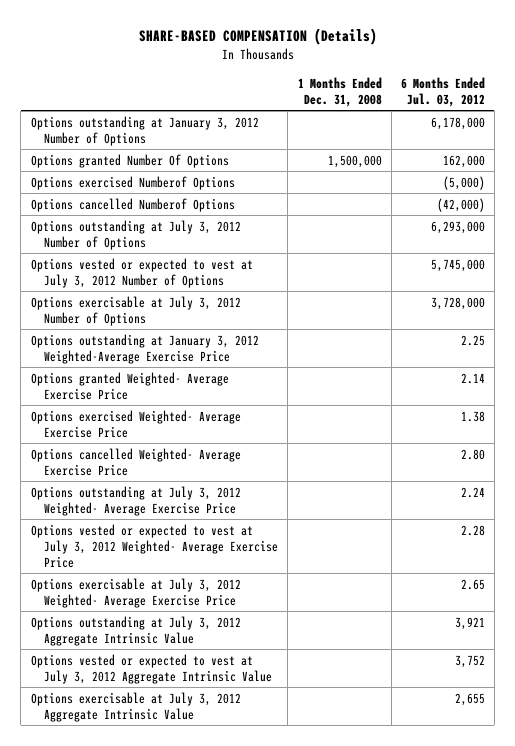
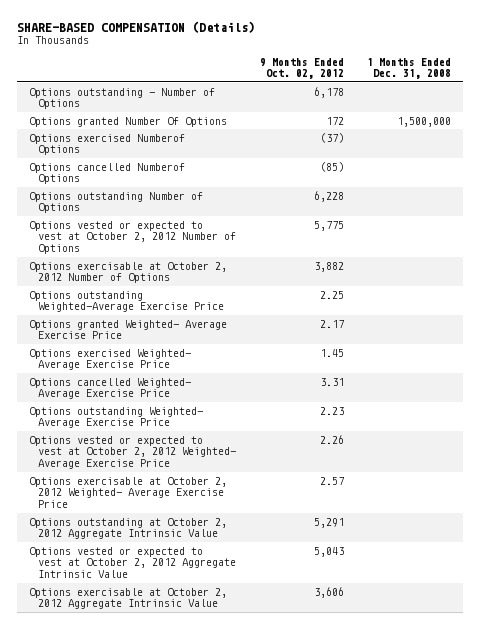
- | 1 Months Ended Dec. 31, 2008 | 6 Months Ended Jul. 03, 2012
+ | 9 Months Ended Oct. 02, 2012 | 1 Months Ended Dec. 31, 2008
- Options outstanding at January 3, 2012 Number of Options | | 6,178,000
+ Options outstanding - Number of Options | 6,178 |
- Options outstanding at July 3, 2012 Number of Options | | 6,293,000
- Options vested or expected to vest at July 3, 2012 Number of Options | | 5,745,000
- Options exercisable at July 3, 2012 Number of Options | | 3,728,000
- Options outstanding at January 3, 2012 Weighted-Average Exercise Price | | 2.25
+ Options outstanding Number of Options | 6,228 |
+ Options vested or expected to vest at October 2, 2012 Number of Options | 5,775 |
+ Options exercisable at October 2, 2012 Number of Options | 3,882 |
+ Options outstanding Weighted-Average Exercise Price | 2.25 |
- Options outstanding at July 3, 2012 Weighted- Average Exercise Price | | 2.24
- Options vested or expected to vest at July 3, 2012 Weighted- Average Exercise Price | | 2.28
- Options exercisable at July 3, 2012 Weighted- Average Exercise Price | | 2.65
- Options outstanding at July 3, 2012 Aggregate Intrinsic Value | | 3,921
- Options vested or expected to vest at July 3, 2012 Aggregate Intrinsic Value | | 3,752
- Options exercisable at July 3, 2012 Aggregate Intrinsic Value | | 2,655
+ Options outstanding Weighted- Average Exercise Price | 2.23 |
+ Options vested or expected to vest at October 2, 2012 Weighted- Average Exercise Price | 2.26 |
+ Options exercisable at October 2, 2012 Weighted- Average Exercise Price | 2.57 |
+ Options outstanding at October 2, 2012 Aggregate Intrinsic Value | 5,291 |
+ Options vested or expected to vest at October 2, 2012 Aggregate Intrinsic Value | 5,043 |
+ Options exercisable at October 2, 2012 Aggregate Intrinsic Value | 3,606 |

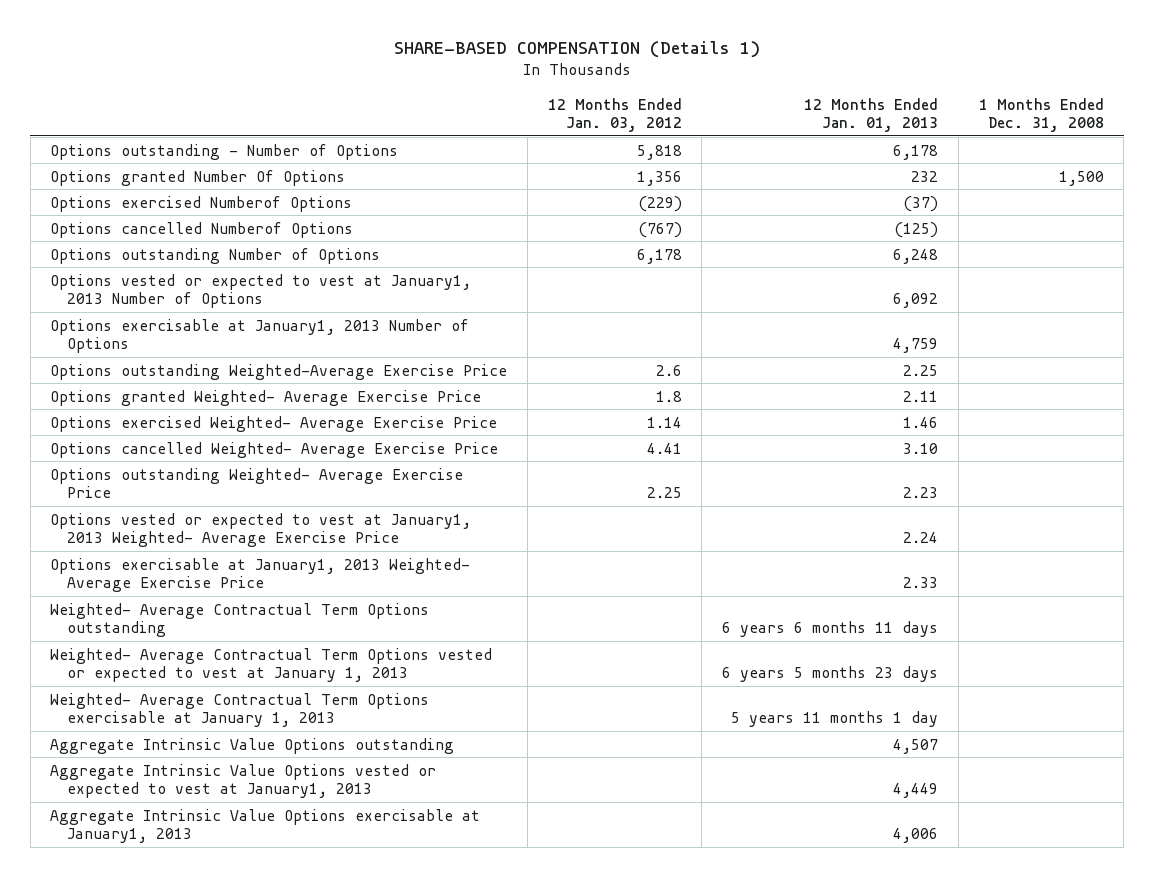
- SHARE-BASED COMPENSATION (Details)
+ SHARE-BASED COMPENSATION (Details 1)
- | 9 Months Ended Oct. 02, 2012 | 1 Months Ended Dec. 31, 2008
+ | 12 Months Ended Jan. 03, 2012 | 12 Months Ended Jan. 01, 2013 | 1 Months Ended Dec. 31, 2008
- Options granted Number Of Options | 172 | 1,500,000
+ Options granted Number Of Options | 1,356 | 232 | 1,500
- Options vested or expected to vest at October 2, 2012 Number of Options | 5,775 |
- Options exercisable at October 2, 2012 Number of Options | 3,882 |
+ Options vested or expected to vest at January1, 2013 Number of Options | | 6,092 |
+ Options exercisable at January1, 2013 Number of Options | | 4,759 |
- Options vested or expected to vest at October 2, 2012 Weighted- Average Exercise Price | 2.26 |
- Options exercisable at October 2, 2012 Weighted- Average Exercise Price | 2.57 |
- Options outstanding at October 2, 2012 Aggregate Intrinsic Value | 5,291 |
- Options vested or expected to vest at October 2, 2012 Aggregate Intrinsic Value | 5,043 |
- Options exercisable at October 2, 2012 Aggregate Intrinsic Value | 3,606 |
+ Options vested or expected to vest at January1, 2013 Weighted- Average Exercise Price | | 2.24 |
+ Options exercisable at January1, 2013 Weighted- Average Exercise Price | | 2.33 |
+ Weighted- Average Contractual Term Options outstanding | | 6 years 6 months 11 days |
+ Weighted- Average Contractual Term Options vested or expected to vest at January 1, 2013 | | 6 years 5 months 23 days |
+ Weighted- Average Contractual Term Options exercisable at January 1, 2013 | | 5 years 11 months 1 day |
+ Aggregate Intrinsic Value Options outstanding | | 4,507 |
+ Aggregate Intrinsic Value Options vested or expected to vest at January1, 2013 | | 4,449 |
+ Aggregate Intrinsic Value Options exercisable at January1, 2013 | | 4,006 |

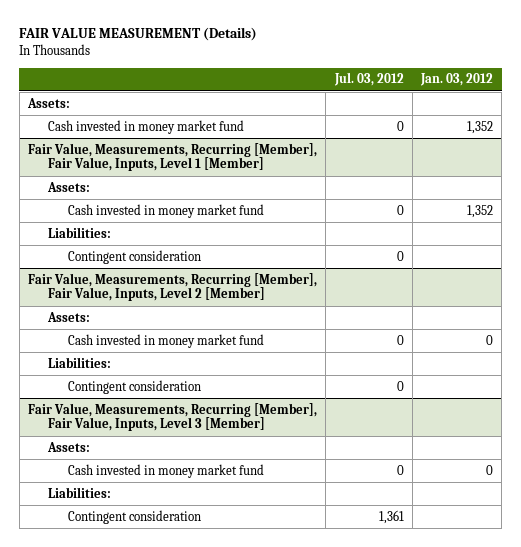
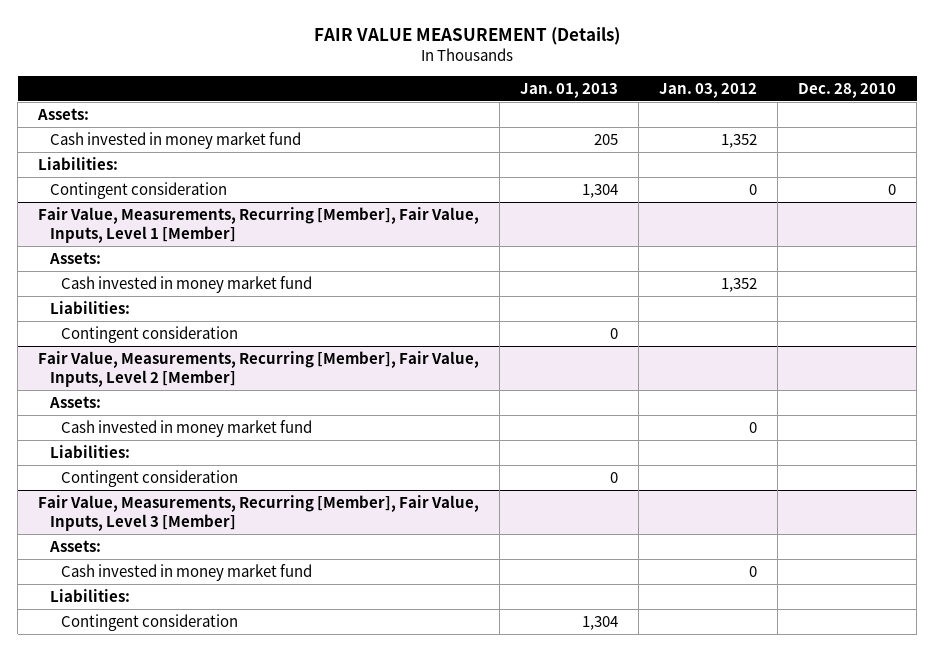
- | Jul. 03, 2012 | Jan. 03, 2012
+ | Jan. 01, 2013 | Jan. 03, 2012 | Dec. 28, 2010
+ Liabilities:
+ Contingent consideration | 1,304 | 0 | 0

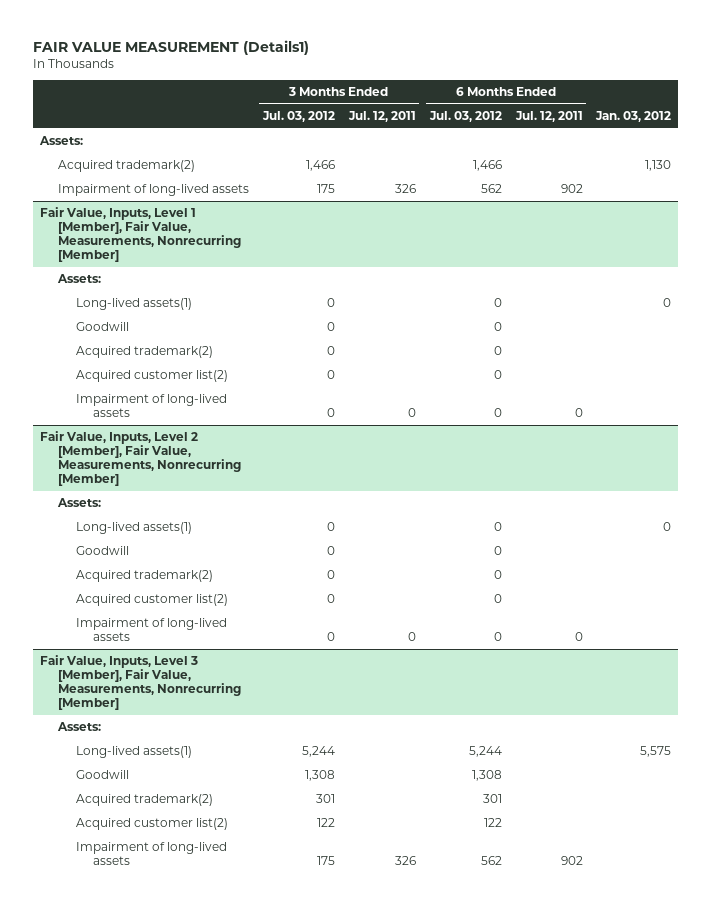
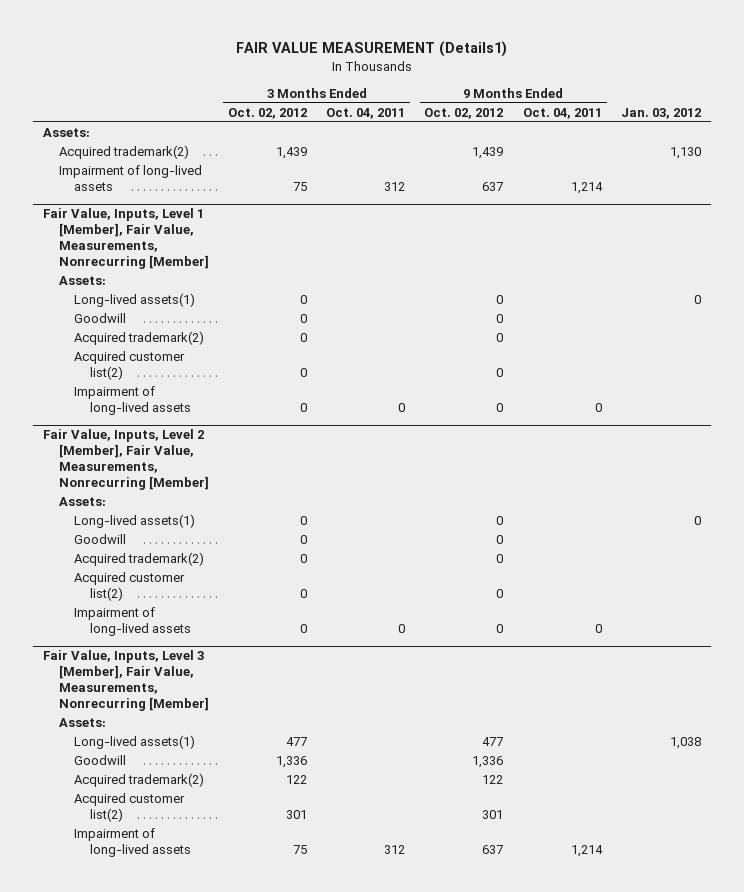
- | 3 Months Ended Jul. 03, 2012 | 3 Months Ended Jul. 12, 2011 | 6 Months Ended Jul. 03, 2012 | 6 Months Ended Jul. 12, 2011 | Jan. 03, 2012
+ | 3 Months Ended Oct. 02, 2012 | 3 Months Ended Oct. 04, 2011 | 9 Months Ended Oct. 02, 2012 | 9 Months Ended Oct. 04, 2011 | Jan. 03, 2012
@ Fair Value, Inputs, Level 3 [Member], Fair Value, Measurements, Nonrecurring [Member]
- Long-lived assets(1) | 5,244 | | 5,244 | | 5,575
+ Long-lived assets(1) | 477 | | 477 | | 1,038

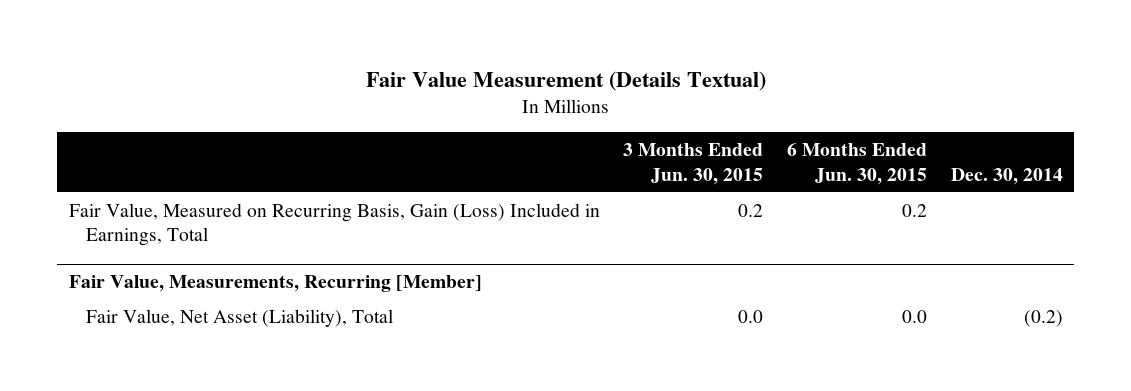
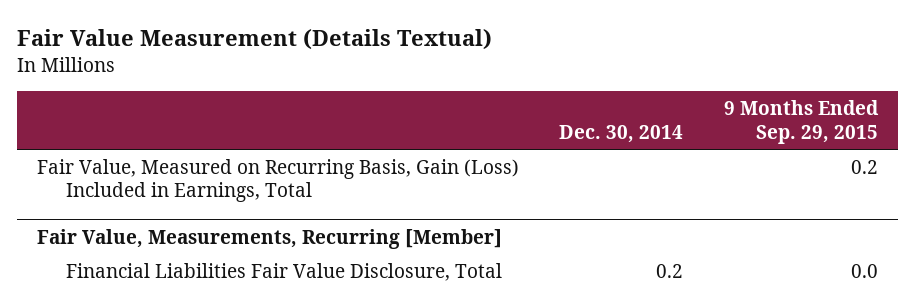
- | 3 Months Ended Jun. 30, 2015 | 6 Months Ended Jun. 30, 2015 | Dec. 30, 2014
+ | Dec. 30, 2014 | 9 Months Ended Sep. 29, 2015
@ Fair Value, Measurements, Recurring [Member]
- Fair Value, Net Asset (Liability), Total | 0.0 | 0.0 | (0.2)
+ Financial Liabilities Fair Value Disclosure, Total | 0.2 | 0.0

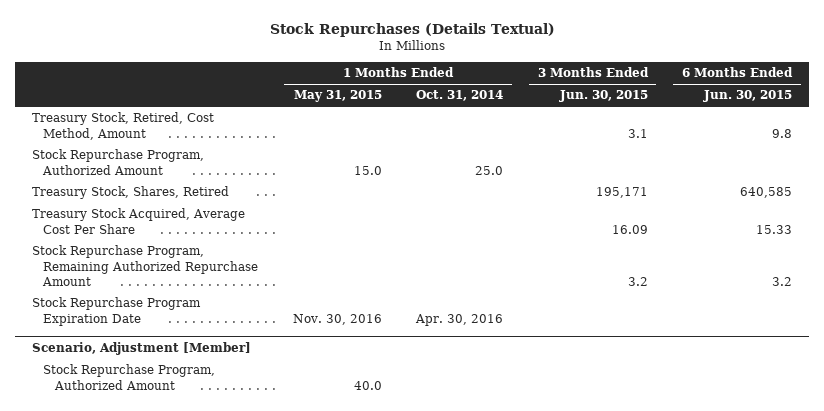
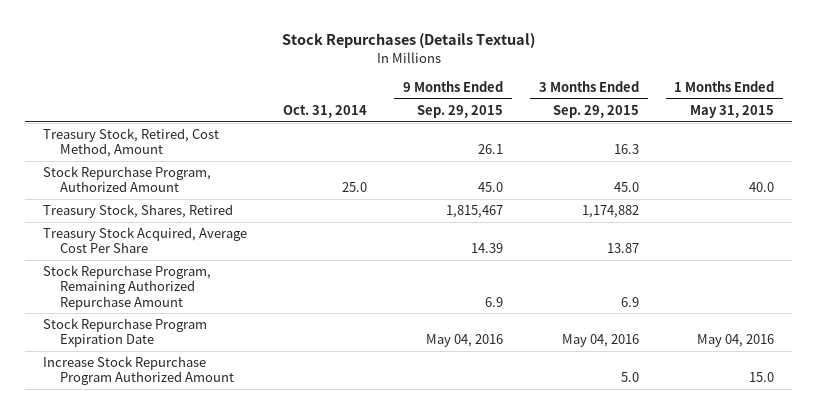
- | 1 Months Ended May 31, 2015 | 1 Months Ended Oct. 31, 2014 | 3 Months Ended Jun. 30, 2015 | 6 Months Ended Jun. 30, 2015
+ | Oct. 31, 2014 | 9 Months Ended Sep. 29, 2015 | 3 Months Ended Sep. 29, 2015 | 1 Months Ended May 31, 2015
- Stock Repurchase Program, Authorized Amount | 15.0 | 25.0 | |
+ Stock Repurchase Program, Authorized Amount | 25.0 | 45.0 | 45.0 | 40.0
- Stock Repurchase Program Expiration Date | Nov. 30, 2016 | Apr. 30, 2016 | |
- Scenario, Adjustment [Member]
- Stock Repurchase Program, Authorized Amount | 40.0 | | |
+ Stock Repurchase Program Expiration Date | | May 04, 2016 | May 04, 2016 | May 04, 2016
+ Increase Stock Repurchase Program Authorized Amount | | | 5.0 | 15.0

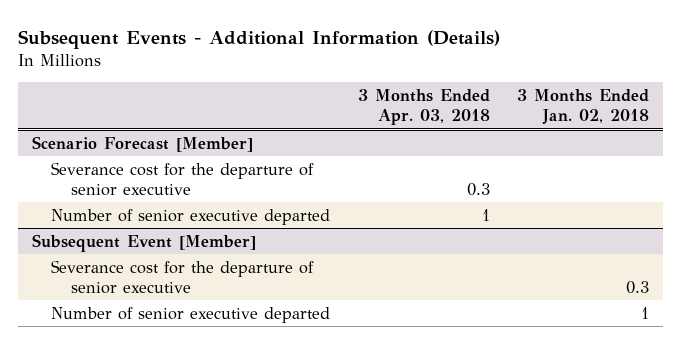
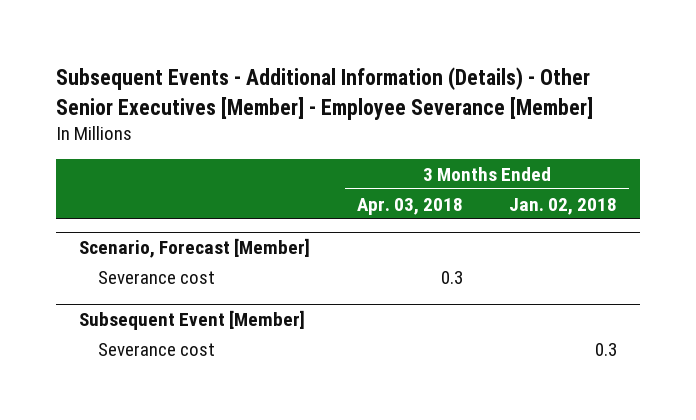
- Subsequent Events - Additional Information (Details)
+ Subsequent Events - Additional Information (Details) - Other Senior Executives [Member] - Employee Severance [Member]
- Scenario Forecast [Member]
- Severance cost for the departure of senior executive | 0.3 |
- Number of senior executive departed | 1 |
+ Scenario, Forecast [Member]
+ Severance cost | 0.3 |
@ Subsequent Event [Member]
- Severance cost for the departure of senior executive | | 0.3
- Number of senior executive departed | | 1
+ Severance cost | | 0.3

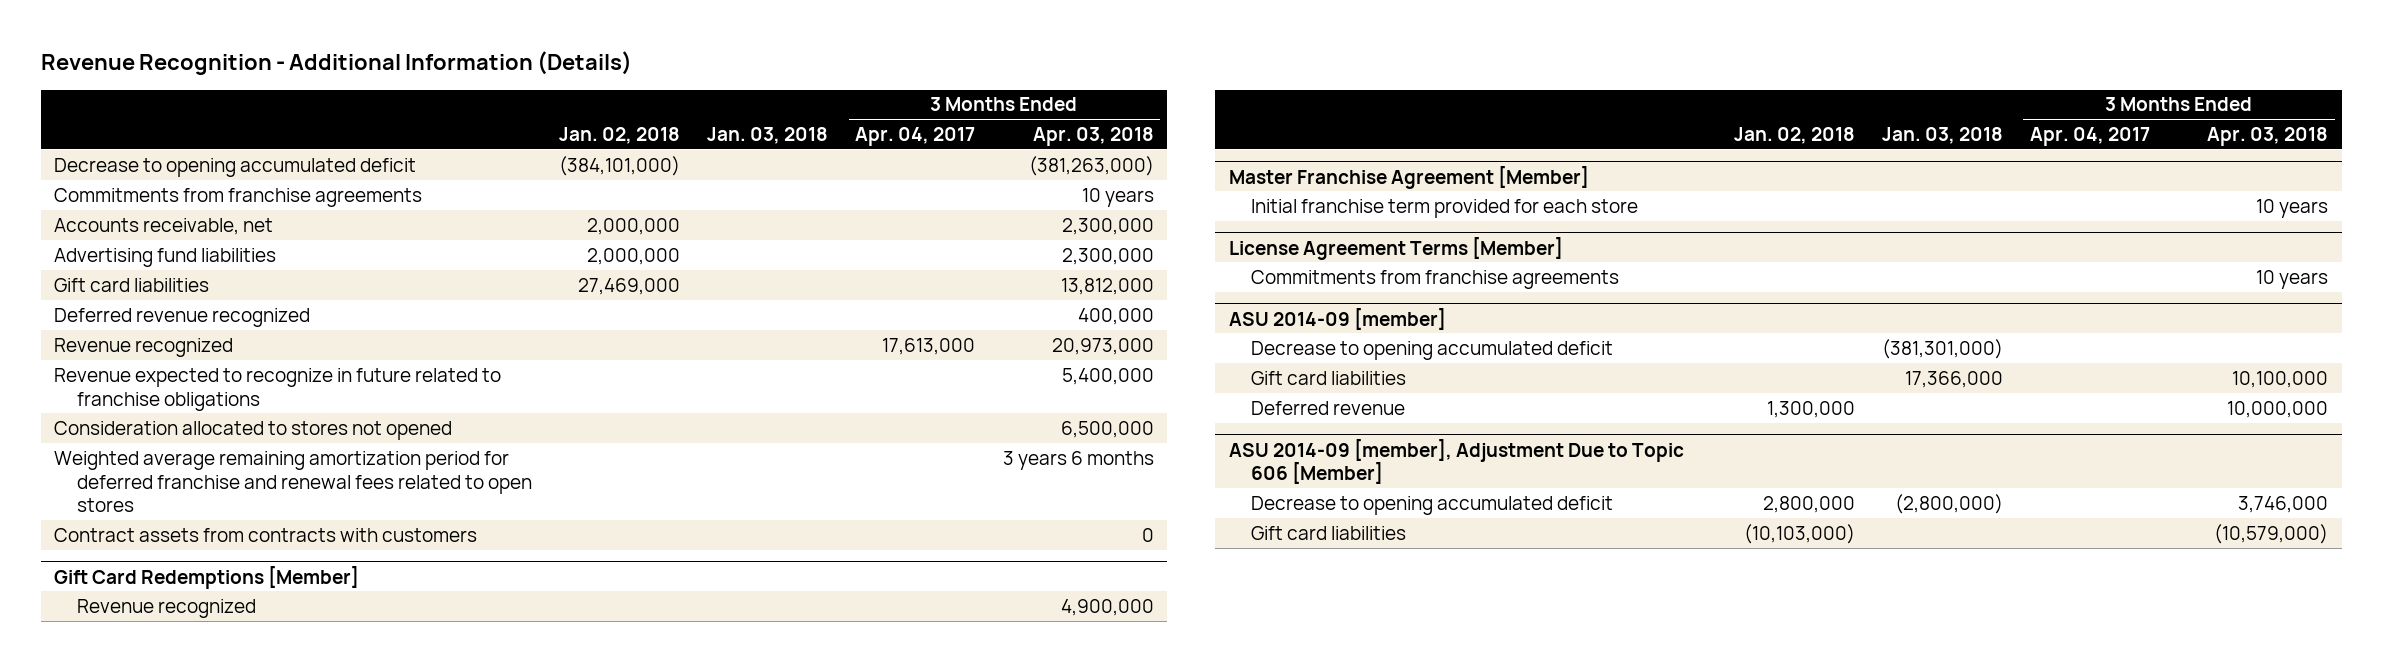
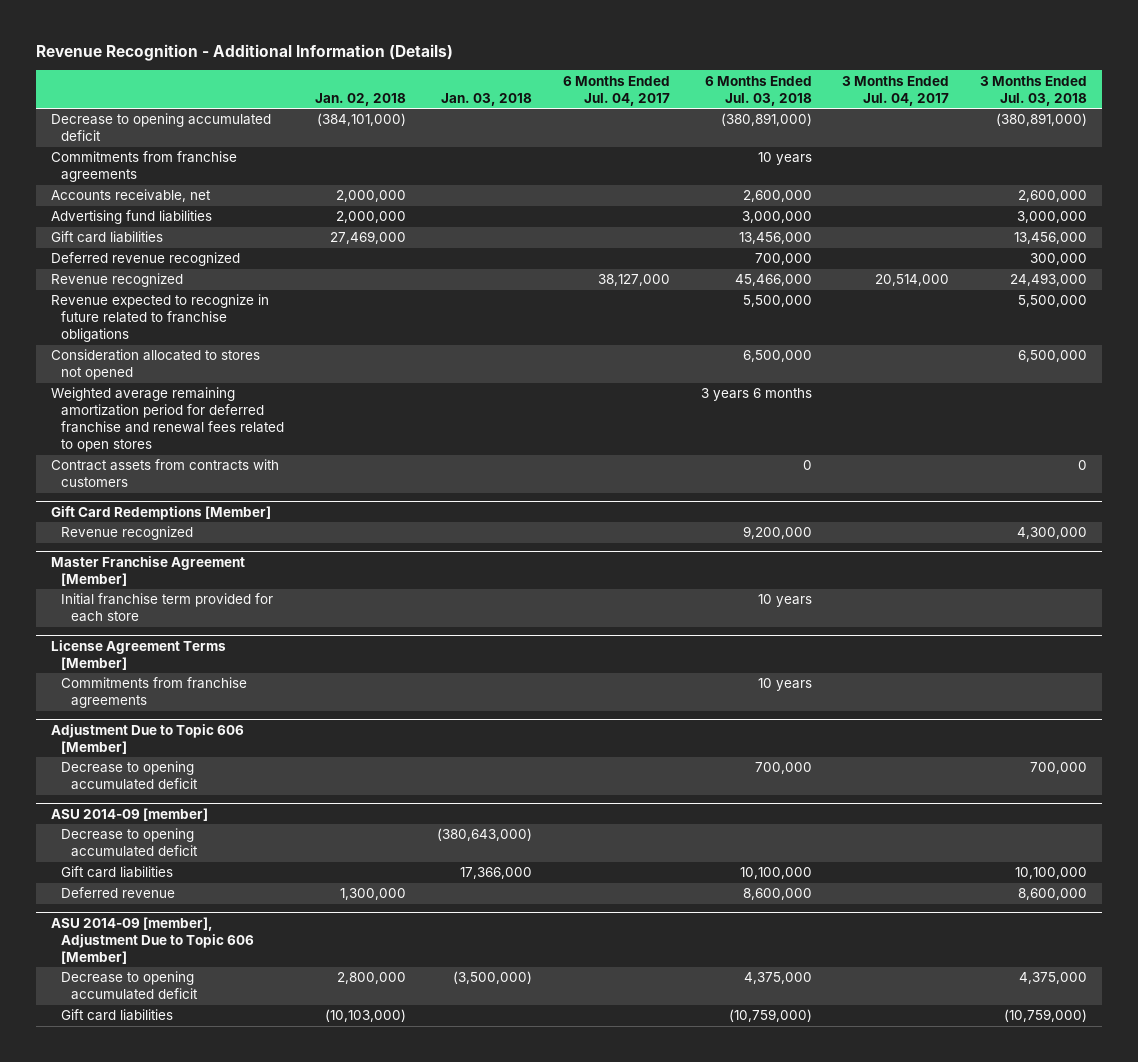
- | Jan. 02, 2018 | Jan. 03, 2018 | 3 Months Ended Apr. 04, 2017 | 3 Months Ended Apr. 03, 2018
+ | Jan. 02, 2018 | Jan. 03, 2018 | 6 Months Ended Jul. 04, 2017 | 6 Months Ended Jul. 03, 2018 | 3 Months Ended Jul. 04, 2017 | 3 Months Ended Jul. 03, 2018
+ Adjustment Due to Topic 606 [Member]
+ Decrease to opening accumulated deficit | | | | 700,000 | | 700,000
@ ASU 2014-09 [member]
- Decrease to opening accumulated deficit | | (381,301,000) | |
+ Decrease to opening accumulated deficit | | (380,643,000) | | | |
@ ASU 2014-09 [member], Adjustment Due to Topic 606 [Member]
- Decrease to opening accumulated deficit | 2,800,000 | (2,800,000) | | 3,746,000
+ Decrease to opening accumulated deficit | 2,800,000 | (3,500,000) | | 4,375,000 | | 4,375,000

